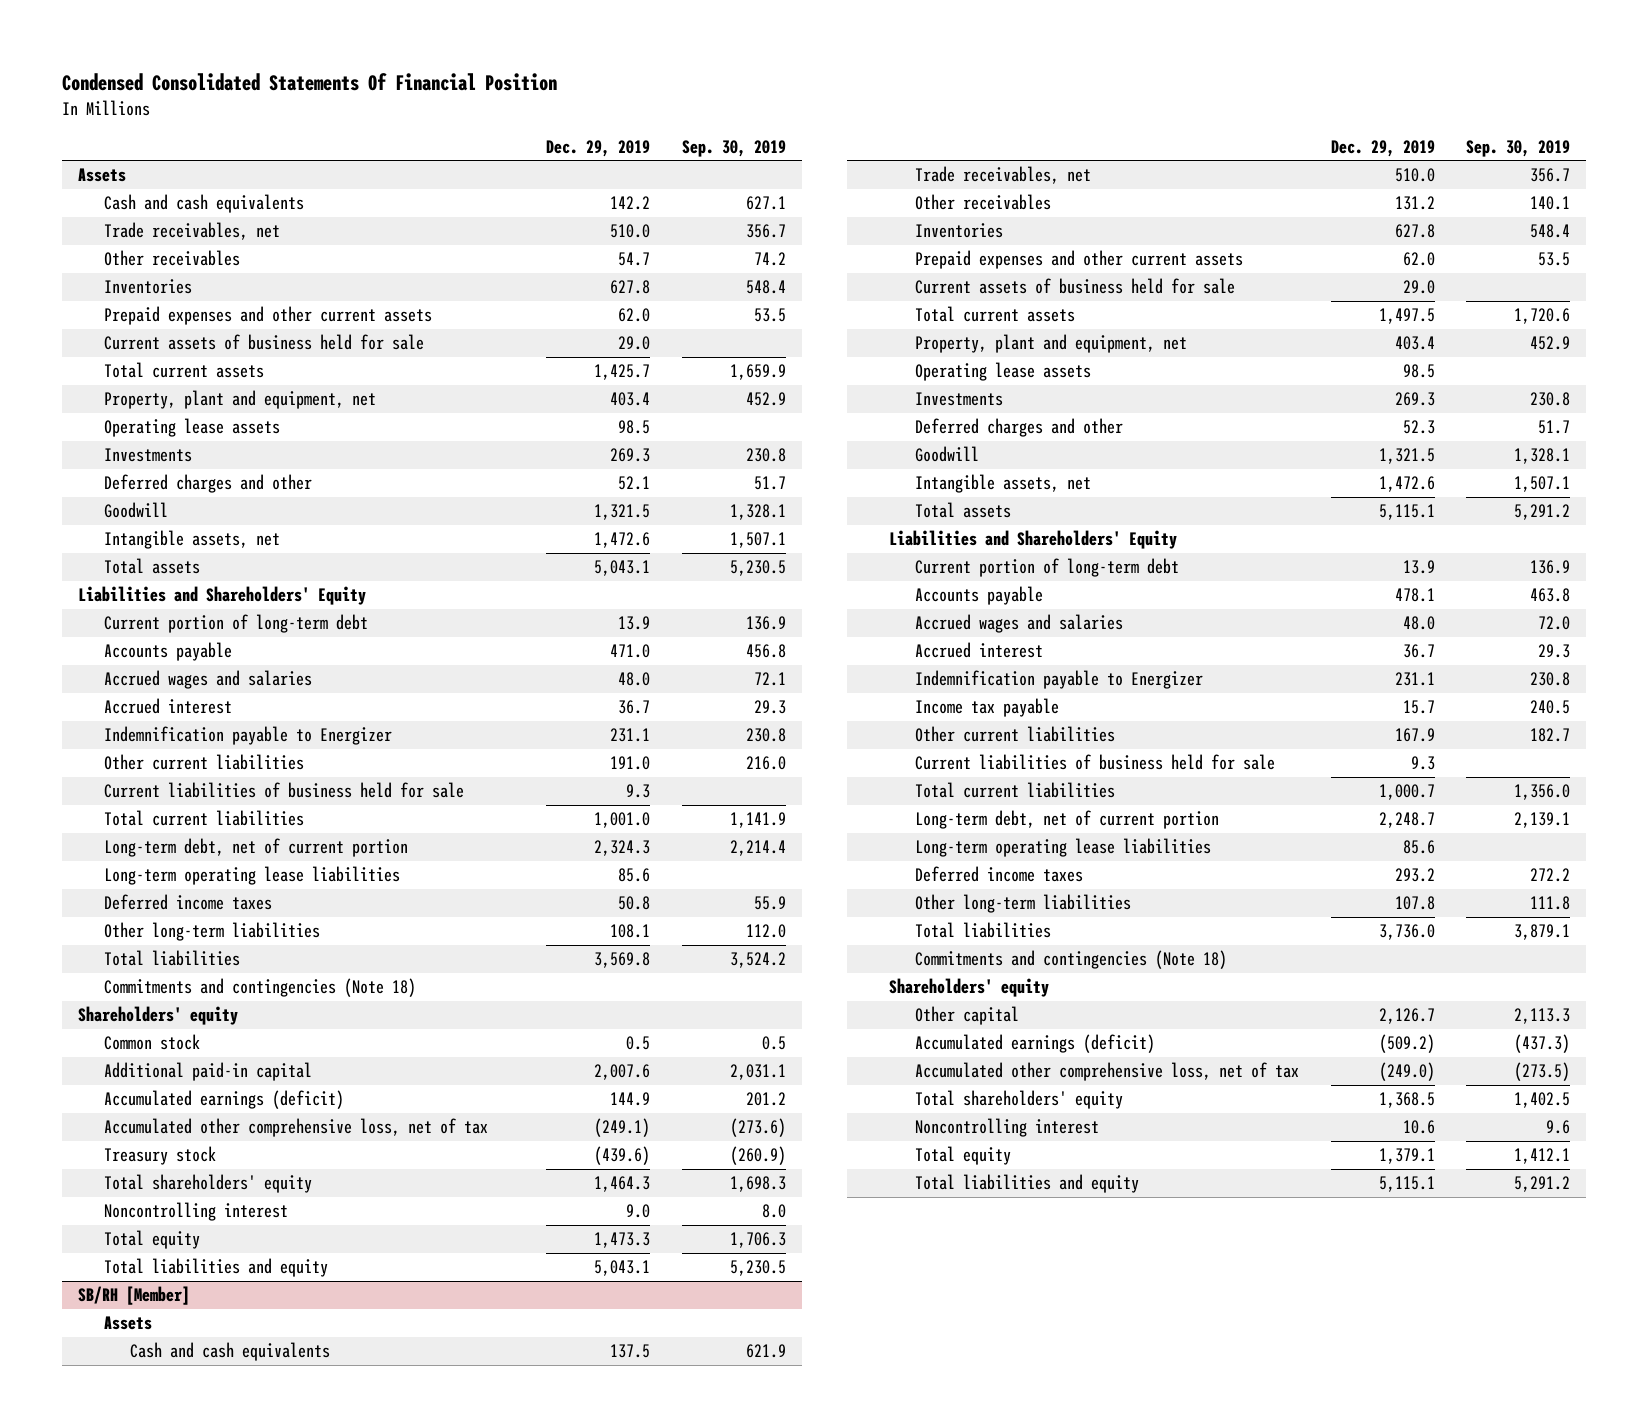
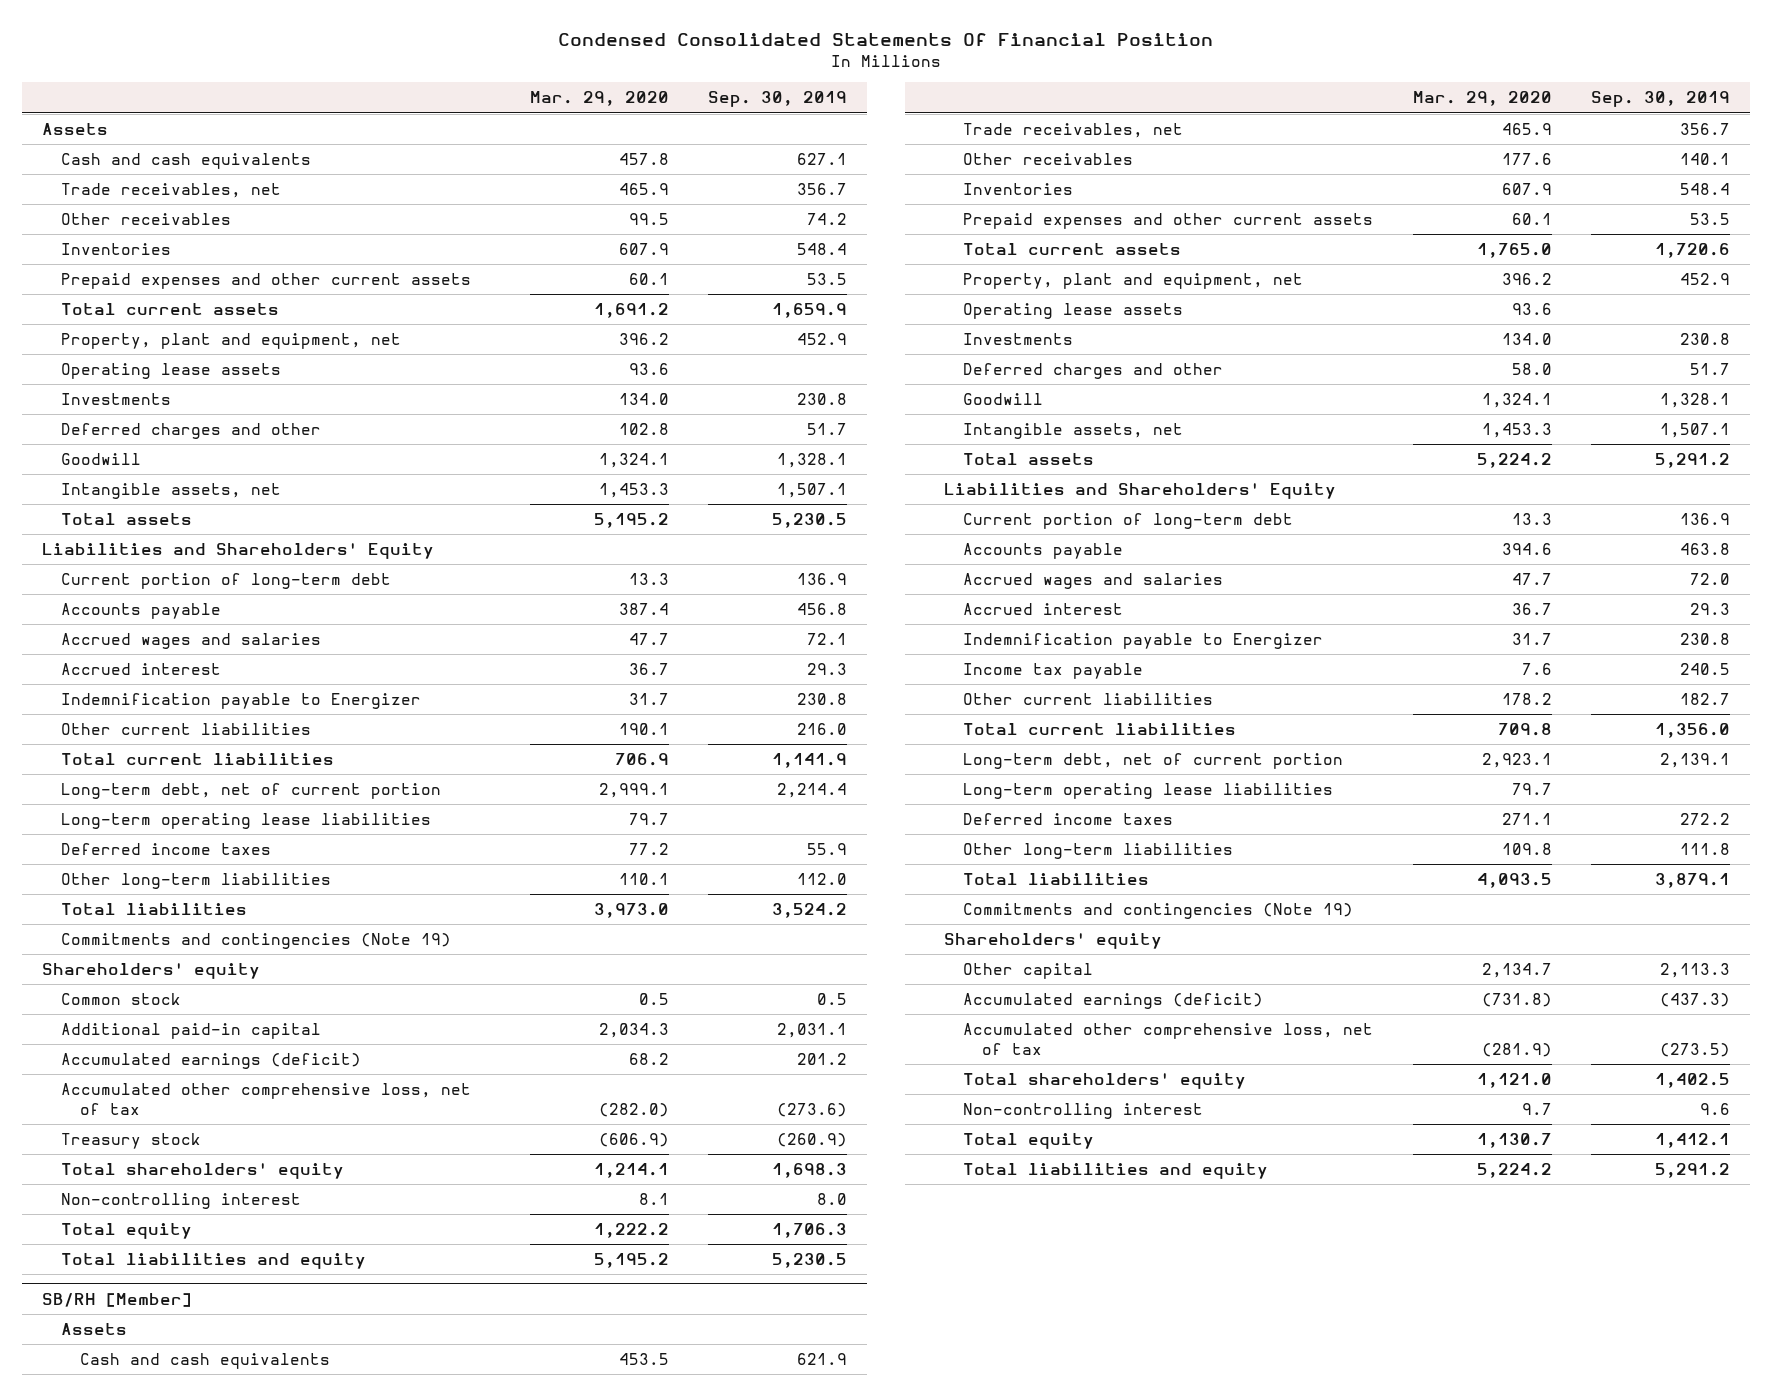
- | Dec. 29, 2019 | Sep. 30, 2019
+ | Mar. 29, 2020 | Sep. 30, 2019
- Current assets of business held for sale | 29.0 |
- Current liabilities of business held for sale | 9.3 |
- Commitments and contingencies (Note 18)
+ Commitments and contingencies (Note 19)
- Noncontrolling interest | 9.0 | 8.0
+ Non-controlling interest | 8.1 | 8.0
@ SB/RH [Member]
- Current assets of business held for sale | 29.0 |
- Current liabilities of business held for sale | 9.3 |
- Commitments and contingencies (Note 18)
+ Commitments and contingencies (Note 19)
- Noncontrolling interest | 10.6 | 9.6
+ Non-controlling interest | 9.7 | 9.6

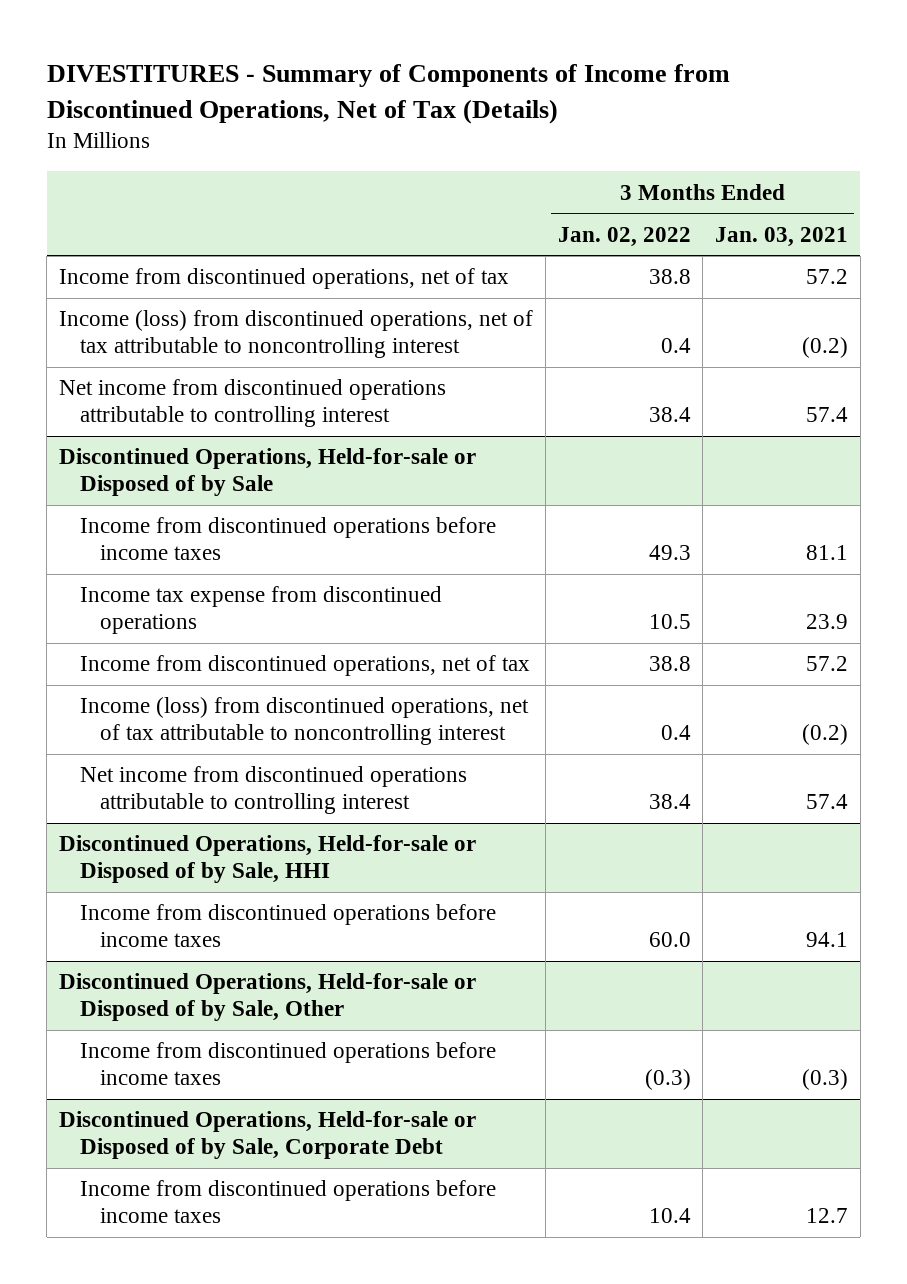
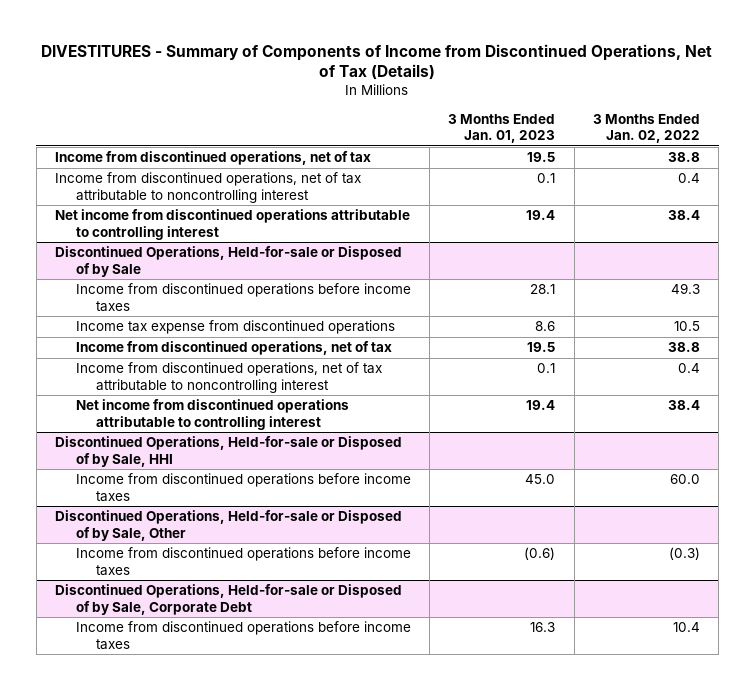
- | 3 Months Ended Jan. 02, 2022 | 3 Months Ended Jan. 03, 2021
+ | 3 Months Ended Jan. 01, 2023 | 3 Months Ended Jan. 02, 2022
- Income (loss) from discontinued operations, net of tax attributable to noncontrolling interest | 0.4 | (0.2)
+ Income from discontinued operations, net of tax attributable to noncontrolling interest | 0.1 | 0.4
@ Discontinued Operations, Held-for-sale or Disposed of by Sale
- Income (loss) from discontinued operations, net of tax attributable to noncontrolling interest | 0.4 | (0.2)
+ Income from discontinued operations, net of tax attributable to noncontrolling interest | 0.1 | 0.4

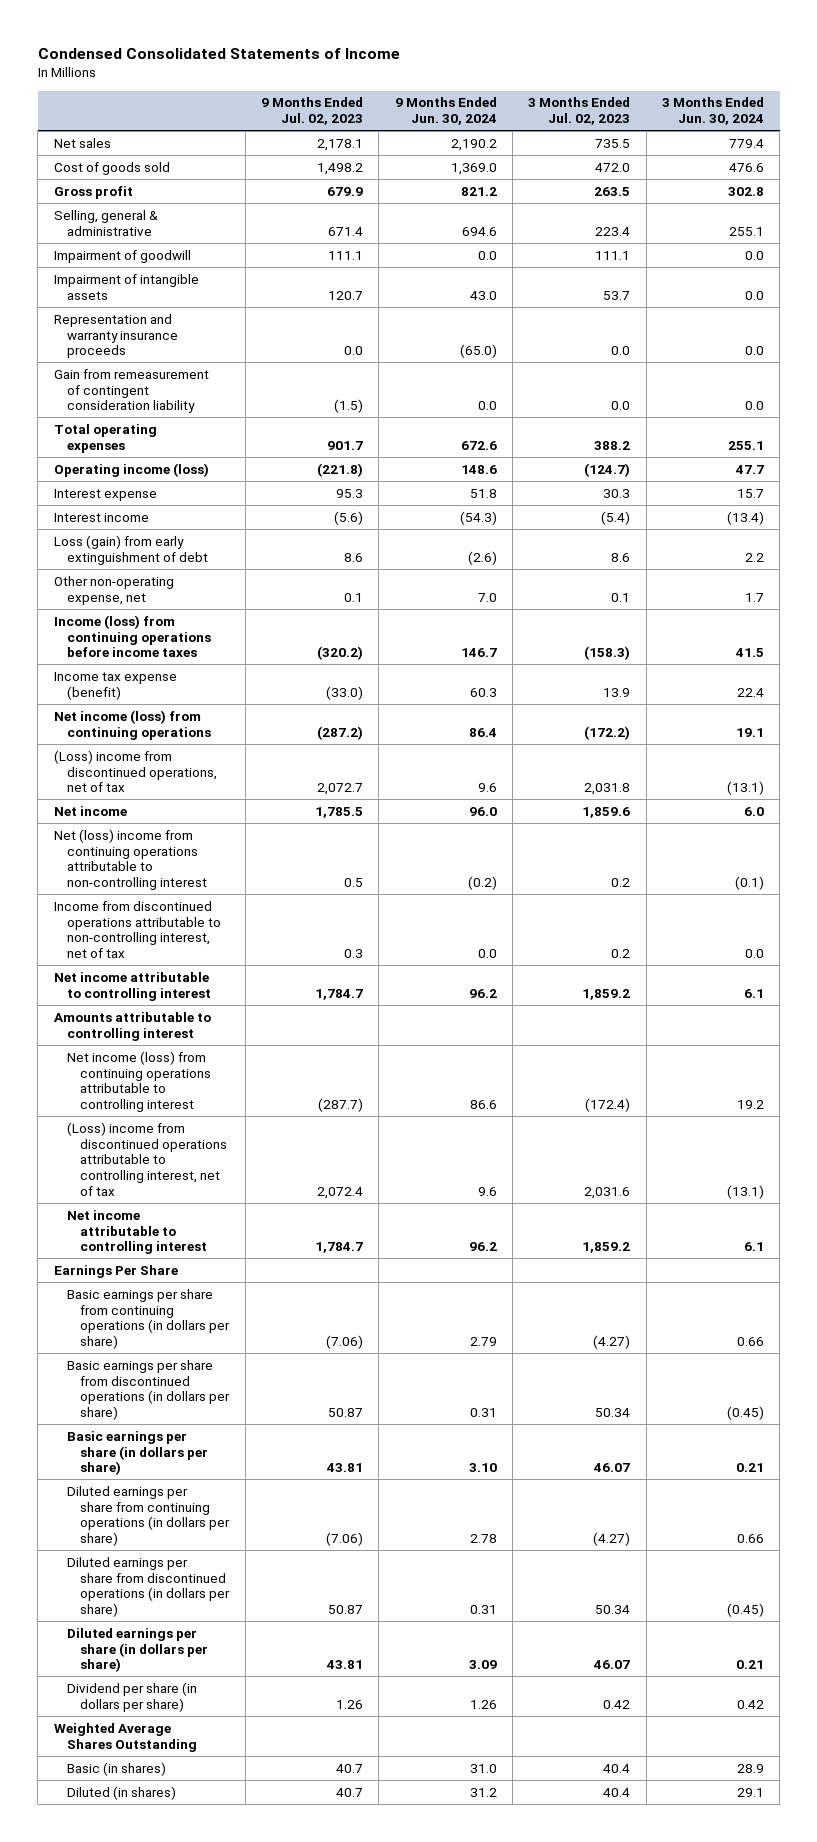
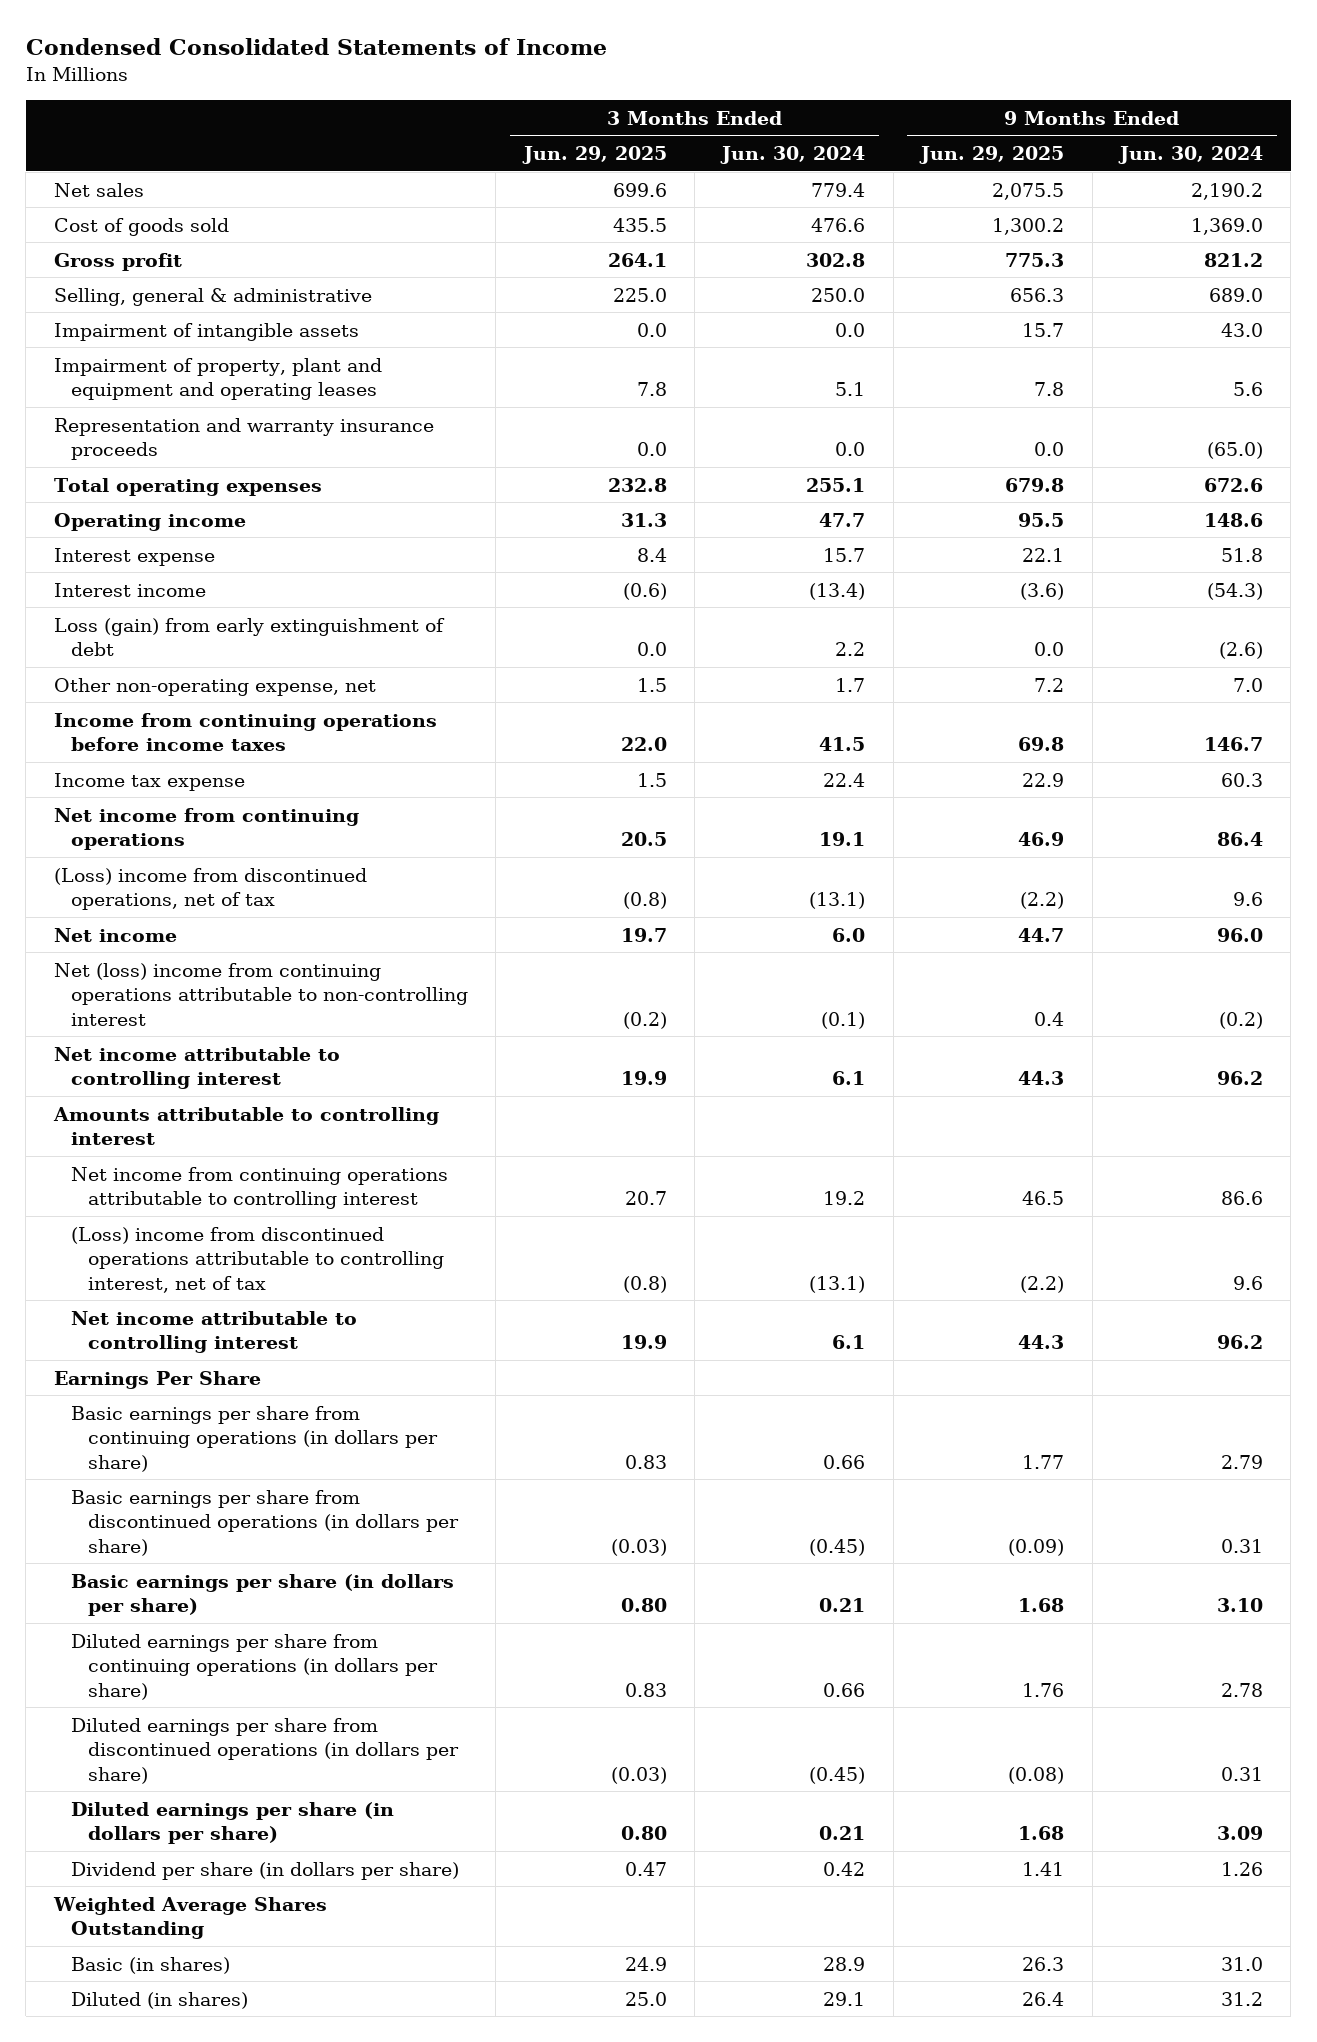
- | 9 Months Ended Jul. 02, 2023 | 9 Months Ended Jun. 30, 2024 | 3 Months Ended Jul. 02, 2023 | 3 Months Ended Jun. 30, 2024
+ | 3 Months Ended Jun. 29, 2025 | 3 Months Ended Jun. 30, 2024 | 9 Months Ended Jun. 29, 2025 | 9 Months Ended Jun. 30, 2024
- Selling, general & administrative | 671.4 | 694.6 | 223.4 | 255.1
- Impairment of goodwill | 111.1 | 0.0 | 111.1 | 0.0
+ Selling, general & administrative | 225.0 | 250.0 | 656.3 | 689.0
+ Impairment of property, plant and equipment and operating leases | 7.8 | 5.1 | 7.8 | 5.6
- Gain from remeasurement of contingent consideration liability | (1.5) | 0.0 | 0.0 | 0.0
- Operating income (loss) | (221.8) | 148.6 | (124.7) | 47.7
+ Operating income | 31.3 | 47.7 | 95.5 | 148.6
- Income (loss) from continuing operations before income taxes | (320.2) | 146.7 | (158.3) | 41.5
- Income tax expense (benefit) | (33.0) | 60.3 | 13.9 | 22.4
- Net income (loss) from continuing operations | (287.2) | 86.4 | (172.2) | 19.1
+ Income from continuing operations before income taxes | 22.0 | 41.5 | 69.8 | 146.7
+ Income tax expense | 1.5 | 22.4 | 22.9 | 60.3
+ Net income from continuing operations | 20.5 | 19.1 | 46.9 | 86.4
- Income from discontinued operations attributable to non-controlling interest, net of tax | 0.3 | 0.0 | 0.2 | 0.0
- Net income (loss) from continuing operations attributable to controlling interest | (287.7) | 86.6 | (172.4) | 19.2
+ Net income from continuing operations attributable to controlling interest | 20.7 | 19.2 | 46.5 | 86.6

